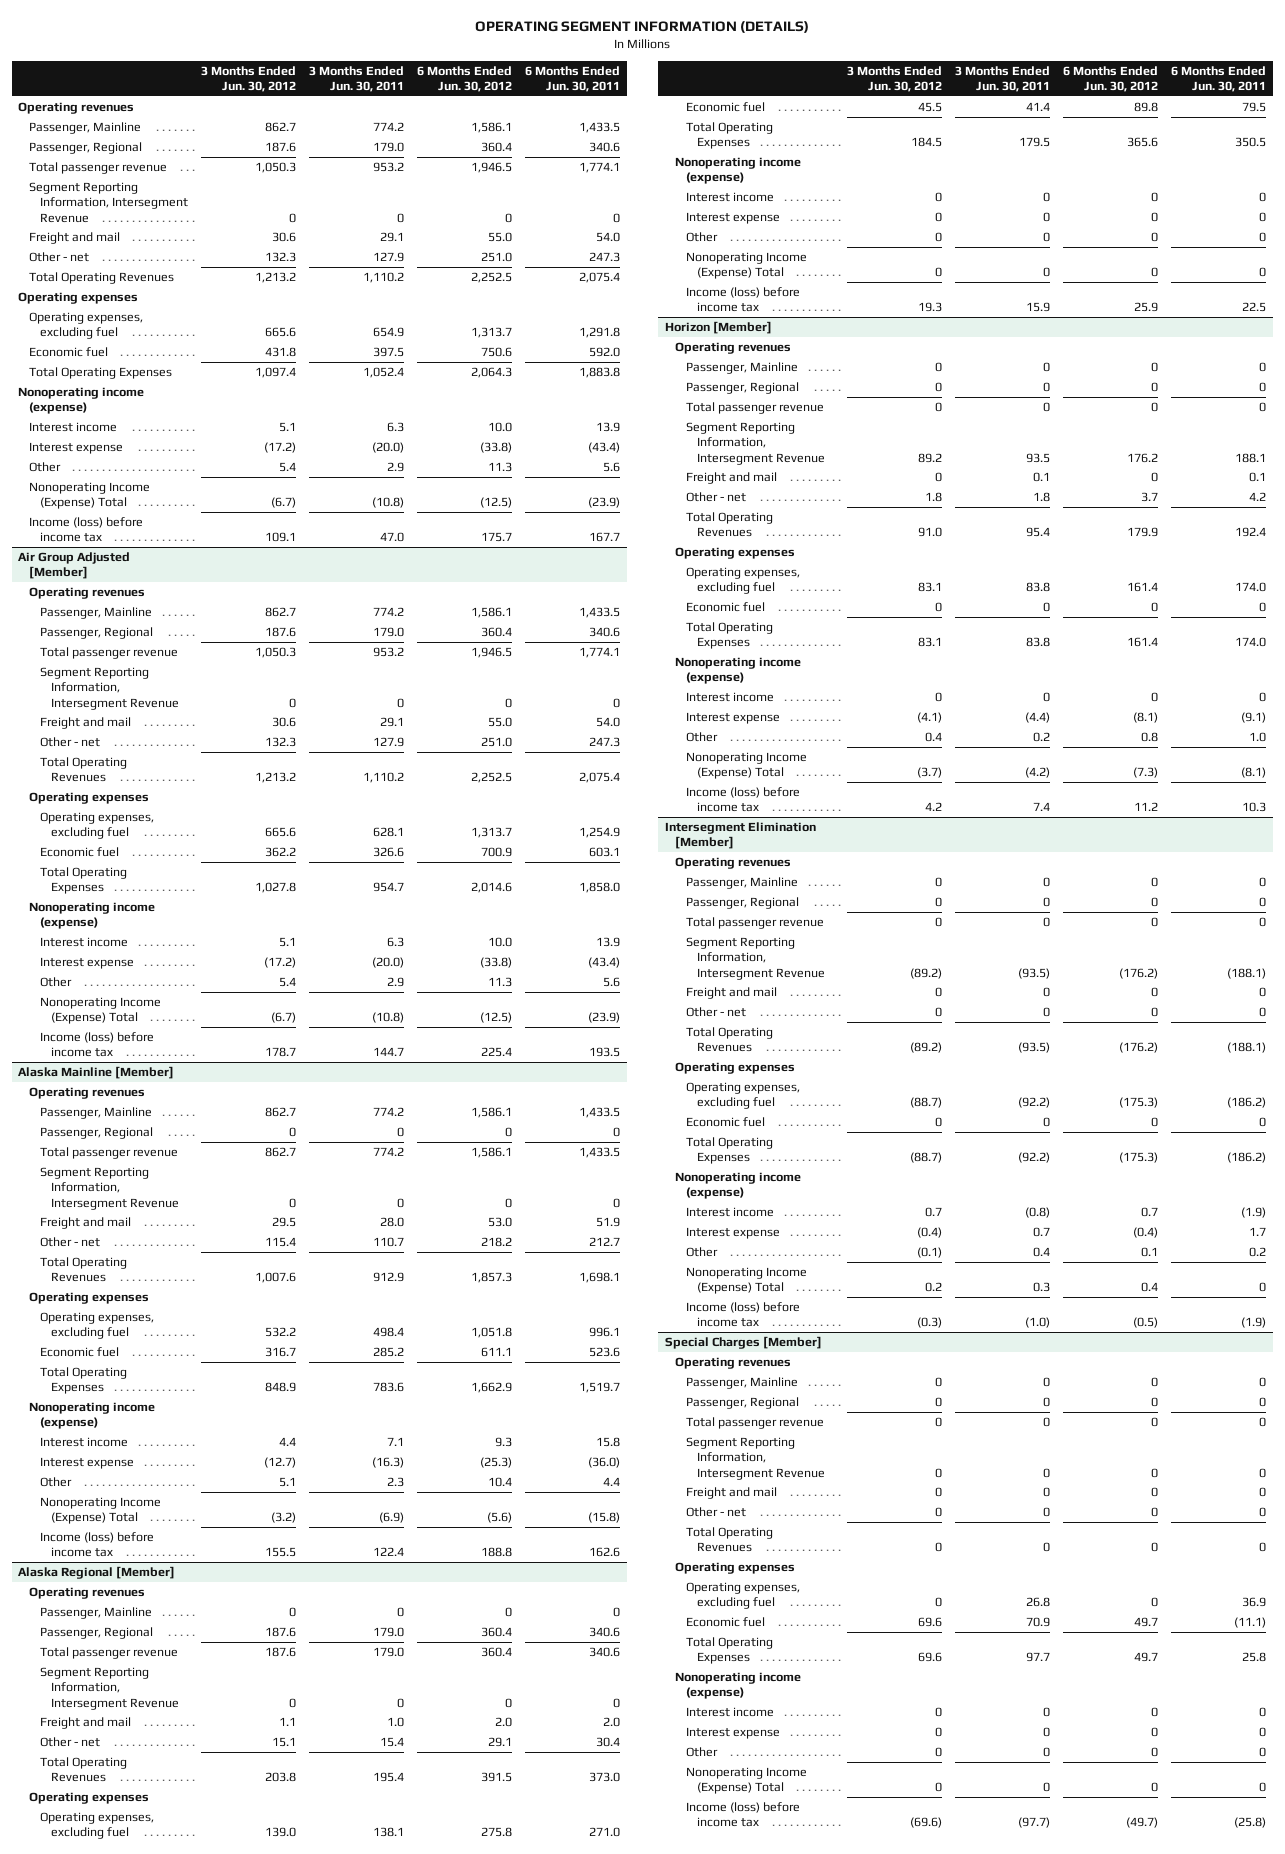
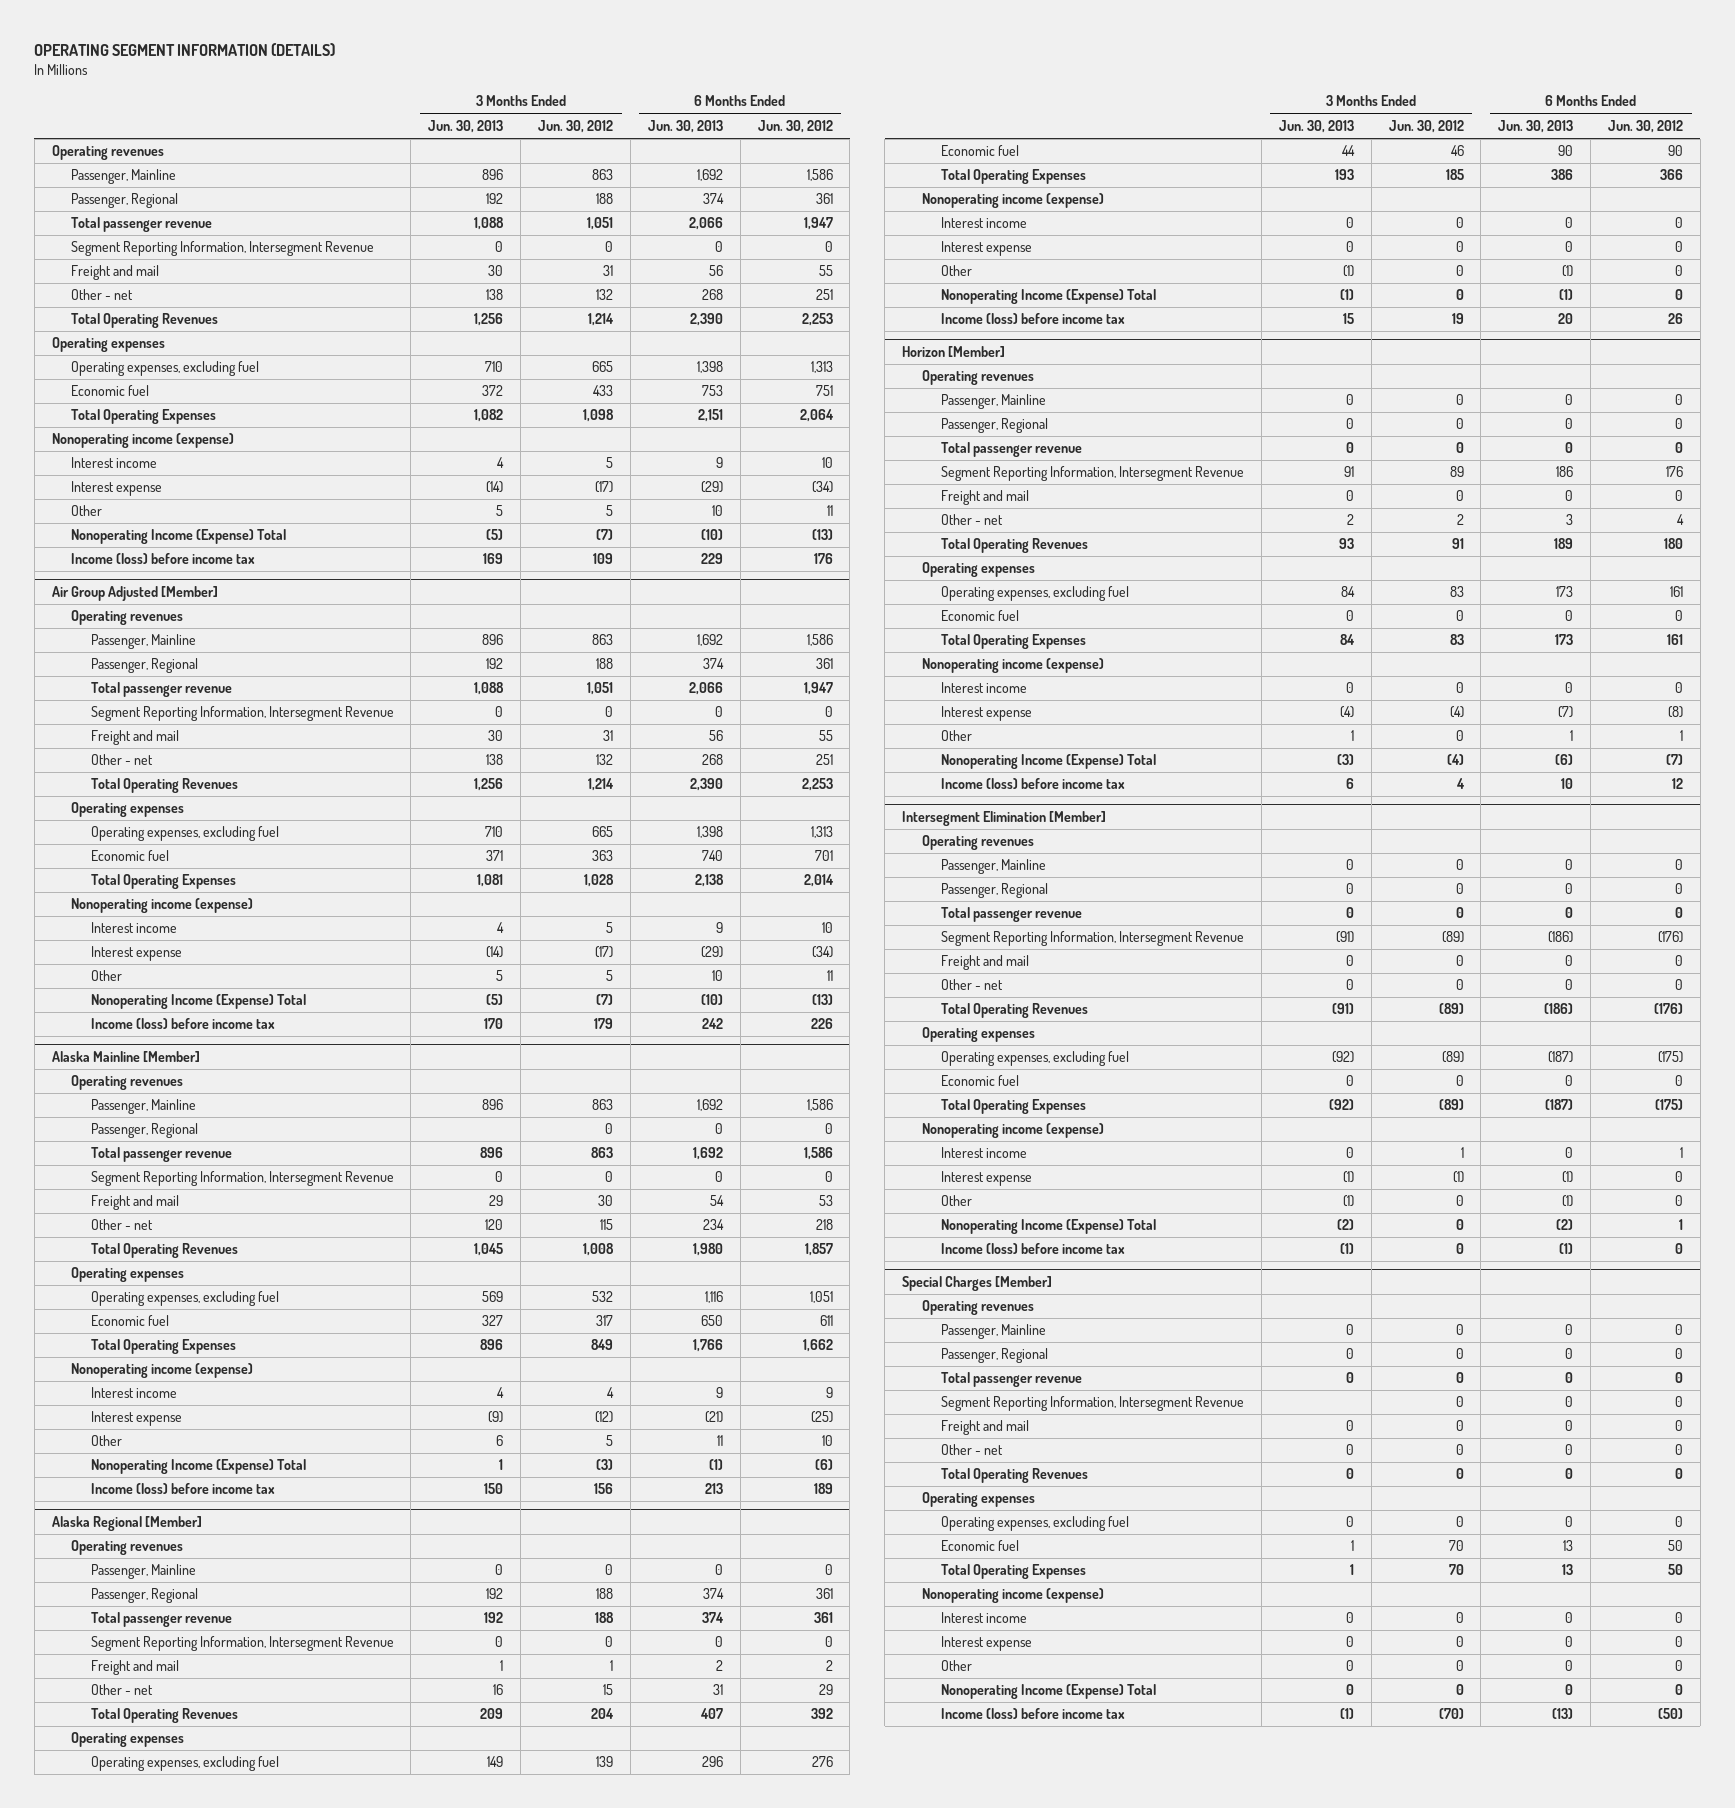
- | 3 Months Ended Jun. 30, 2012 | 3 Months Ended Jun. 30, 2011 | 6 Months Ended Jun. 30, 2012 | 6 Months Ended Jun. 30, 2011
+ | 3 Months Ended Jun. 30, 2013 | 3 Months Ended Jun. 30, 2012 | 6 Months Ended Jun. 30, 2013 | 6 Months Ended Jun. 30, 2012
- Passenger, Mainline | 862.7 | 774.2 | 1,586.1 | 1,433.5
- Passenger, Regional | 187.6 | 179.0 | 360.4 | 340.6
- Total passenger revenue | 1,050.3 | 953.2 | 1,946.5 | 1,774.1
+ Passenger, Mainline | 896 | 863 | 1,692 | 1,586
+ Passenger, Regional | 192 | 188 | 374 | 361
+ Total passenger revenue | 1,088 | 1,051 | 2,066 | 1,947
- Freight and mail | 30.6 | 29.1 | 55.0 | 54.0
- Other - net | 132.3 | 127.9 | 251.0 | 247.3
- Total Operating Revenues | 1,213.2 | 1,110.2 | 2,252.5 | 2,075.4
+ Freight and mail | 30 | 31 | 56 | 55
+ Other - net | 138 | 132 | 268 | 251
+ Total Operating Revenues | 1,256 | 1,214 | 2,390 | 2,253
- Operating expenses, excluding fuel | 665.6 | 654.9 | 1,313.7 | 1,291.8
- Economic fuel | 431.8 | 397.5 | 750.6 | 592.0
- Total Operating Expenses | 1,097.4 | 1,052.4 | 2,064.3 | 1,883.8
+ Operating expenses, excluding fuel | 710 | 665 | 1,398 | 1,313
+ Economic fuel | 372 | 433 | 753 | 751
+ Total Operating Expenses | 1,082 | 1,098 | 2,151 | 2,064
- Interest income | 5.1 | 6.3 | 10.0 | 13.9
- Interest expense | (17.2) | (20.0) | (33.8) | (43.4)
- Other | 5.4 | 2.9 | 11.3 | 5.6
- Nonoperating Income (Expense) Total | (6.7) | (10.8) | (12.5) | (23.9)
- Income (loss) before income tax | 109.1 | 47.0 | 175.7 | 167.7
+ Interest income | 4 | 5 | 9 | 10
+ Interest expense | (14) | (17) | (29) | (34)
+ Other | 5 | 5 | 10 | 11
+ Nonoperating Income (Expense) Total | (5) | (7) | (10) | (13)
+ Income (loss) before income tax | 169 | 109 | 229 | 176
@ Air Group Adjusted [Member]
- Passenger, Mainline | 862.7 | 774.2 | 1,586.1 | 1,433.5
- Passenger, Regional | 187.6 | 179.0 | 360.4 | 340.6
- Total passenger revenue | 1,050.3 | 953.2 | 1,946.5 | 1,774.1
+ Passenger, Mainline | 896 | 863 | 1,692 | 1,586
+ Passenger, Regional | 192 | 188 | 374 | 361
+ Total passenger revenue | 1,088 | 1,051 | 2,066 | 1,947
- Freight and mail | 30.6 | 29.1 | 55.0 | 54.0
- Other - net | 132.3 | 127.9 | 251.0 | 247.3
- Total Operating Revenues | 1,213.2 | 1,110.2 | 2,252.5 | 2,075.4
+ Freight and mail | 30 | 31 | 56 | 55
+ Other - net | 138 | 132 | 268 | 251
+ Total Operating Revenues | 1,256 | 1,214 | 2,390 | 2,253
- Operating expenses, excluding fuel | 665.6 | 628.1 | 1,313.7 | 1,254.9
- Economic fuel | 362.2 | 326.6 | 700.9 | 603.1
- Total Operating Expenses | 1,027.8 | 954.7 | 2,014.6 | 1,858.0
+ Operating expenses, excluding fuel | 710 | 665 | 1,398 | 1,313
+ Economic fuel | 371 | 363 | 740 | 701
+ Total Operating Expenses | 1,081 | 1,028 | 2,138 | 2,014
- Interest income | 5.1 | 6.3 | 10.0 | 13.9
- Interest expense | (17.2) | (20.0) | (33.8) | (43.4)
- Other | 5.4 | 2.9 | 11.3 | 5.6
- Nonoperating Income (Expense) Total | (6.7) | (10.8) | (12.5) | (23.9)
- Income (loss) before income tax | 178.7 | 144.7 | 225.4 | 193.5
+ Interest income | 4 | 5 | 9 | 10
+ Interest expense | (14) | (17) | (29) | (34)
+ Other | 5 | 5 | 10 | 11
+ Nonoperating Income (Expense) Total | (5) | (7) | (10) | (13)
+ Income (loss) before income tax | 170 | 179 | 242 | 226
@ Alaska Mainline [Member]
- Passenger, Mainline | 862.7 | 774.2 | 1,586.1 | 1,433.5
+ Passenger, Mainline | 896 | 863 | 1,692 | 1,586
- Total passenger revenue | 862.7 | 774.2 | 1,586.1 | 1,433.5
+ Total passenger revenue | 896 | 863 | 1,692 | 1,586
- Freight and mail | 29.5 | 28.0 | 53.0 | 51.9
- Other - net | 115.4 | 110.7 | 218.2 | 212.7
- Total Operating Revenues | 1,007.6 | 912.9 | 1,857.3 | 1,698.1
+ Freight and mail | 29 | 30 | 54 | 53
+ Other - net | 120 | 115 | 234 | 218
+ Total Operating Revenues | 1,045 | 1,008 | 1,980 | 1,857
- Operating expenses, excluding fuel | 532.2 | 498.4 | 1,051.8 | 996.1
- Economic fuel | 316.7 | 285.2 | 611.1 | 523.6
- Total Operating Expenses | 848.9 | 783.6 | 1,662.9 | 1,519.7
+ Operating expenses, excluding fuel | 569 | 532 | 1,116 | 1,051
+ Economic fuel | 327 | 317 | 650 | 611
+ Total Operating Expenses | 896 | 849 | 1,766 | 1,662
- Interest income | 4.4 | 7.1 | 9.3 | 15.8
- Interest expense | (12.7) | (16.3) | (25.3) | (36.0)
- Other | 5.1 | 2.3 | 10.4 | 4.4
- Nonoperating Income (Expense) Total | (3.2) | (6.9) | (5.6) | (15.8)
- Income (loss) before income tax | 155.5 | 122.4 | 188.8 | 162.6
+ Interest income | 4 | 4 | 9 | 9
+ Interest expense | (9) | (12) | (21) | (25)
+ Other | 6 | 5 | 11 | 10
+ Nonoperating Income (Expense) Total | 1 | (3) | (1) | (6)
+ Income (loss) before income tax | 150 | 156 | 213 | 189
@ Alaska Regional [Member]
- Passenger, Regional | 187.6 | 179.0 | 360.4 | 340.6
- Total passenger revenue | 187.6 | 179.0 | 360.4 | 340.6
+ Passenger, Regional | 192 | 188 | 374 | 361
+ Total passenger revenue | 192 | 188 | 374 | 361
- Freight and mail | 1.1 | 1.0 | 2.0 | 2.0
- Other - net | 15.1 | 15.4 | 29.1 | 30.4
- Total Operating Revenues | 203.8 | 195.4 | 391.5 | 373.0
+ Freight and mail | 1 | 1 | 2 | 2
+ Other - net | 16 | 15 | 31 | 29
+ Total Operating Revenues | 209 | 204 | 407 | 392
- Operating expenses, excluding fuel | 139.0 | 138.1 | 275.8 | 271.0
- Economic fuel | 45.5 | 41.4 | 89.8 | 79.5
- Total Operating Expenses | 184.5 | 179.5 | 365.6 | 350.5
+ Operating expenses, excluding fuel | 149 | 139 | 296 | 276
+ Economic fuel | 44 | 46 | 90 | 90
+ Total Operating Expenses | 193 | 185 | 386 | 366
- Income (loss) before income tax | 19.3 | 15.9 | 25.9 | 22.5
+ Income (loss) before income tax | 15 | 19 | 20 | 26
@ Horizon [Member]
- Segment Reporting Information, Intersegment Revenue | 89.2 | 93.5 | 176.2 | 188.1
+ Segment Reporting Information, Intersegment Revenue | 91 | 89 | 186 | 176
- Other - net | 1.8 | 1.8 | 3.7 | 4.2
- Total Operating Revenues | 91.0 | 95.4 | 179.9 | 192.4
+ Other - net | 2 | 2 | 3 | 4
+ Total Operating Revenues | 93 | 91 | 189 | 180
- Operating expenses, excluding fuel | 83.1 | 83.8 | 161.4 | 174.0
+ Operating expenses, excluding fuel | 84 | 83 | 173 | 161
- Total Operating Expenses | 83.1 | 83.8 | 161.4 | 174.0
+ Total Operating Expenses | 84 | 83 | 173 | 161
- Interest expense | (4.1) | (4.4) | (8.1) | (9.1)
- Other | 0.4 | 0.2 | 0.8 | 1.0
- Nonoperating Income (Expense) Total | (3.7) | (4.2) | (7.3) | (8.1)
- Income (loss) before income tax | 4.2 | 7.4 | 11.2 | 10.3
+ Interest expense | (4) | (4) | (7) | (8)
+ Other | 1 | 0 | 1 | 1
+ Nonoperating Income (Expense) Total | (3) | (4) | (6) | (7)
+ Income (loss) before income tax | 6 | 4 | 10 | 12
@ Intersegment Elimination [Member]
- Segment Reporting Information, Intersegment Revenue | (89.2) | (93.5) | (176.2) | (188.1)
+ Segment Reporting Information, Intersegment Revenue | (91) | (89) | (186) | (176)
- Total Operating Revenues | (89.2) | (93.5) | (176.2) | (188.1)
+ Total Operating Revenues | (91) | (89) | (186) | (176)
- Operating expenses, excluding fuel | (88.7) | (92.2) | (175.3) | (186.2)
+ Operating expenses, excluding fuel | (92) | (89) | (187) | (175)
- Total Operating Expenses | (88.7) | (92.2) | (175.3) | (186.2)
+ Total Operating Expenses | (92) | (89) | (187) | (175)
- Interest income | 0.7 | (0.8) | 0.7 | (1.9)
- Interest expense | (0.4) | 0.7 | (0.4) | 1.7
- Other | (0.1) | 0.4 | 0.1 | 0.2
- Nonoperating Income (Expense) Total | 0.2 | 0.3 | 0.4 | 0
- Income (loss) before income tax | (0.3) | (1.0) | (0.5) | (1.9)
+ Interest income | 0 | 1 | 0 | 1
+ Interest expense | (1) | (1) | (1) | 0
+ Other | (1) | 0 | (1) | 0
+ Nonoperating Income (Expense) Total | (2) | 0 | (2) | 1
+ Income (loss) before income tax | (1) | 0 | (1) | 0
@ Special Charges [Member]
- Economic fuel | 69.6 | 70.9 | 49.7 | (11.1)
- Total Operating Expenses | 69.6 | 97.7 | 49.7 | 25.8
+ Economic fuel | 1 | 70 | 13 | 50
+ Total Operating Expenses | 1 | 70 | 13 | 50
- Income (loss) before income tax | (69.6) | (97.7) | (49.7) | (25.8)
+ Income (loss) before income tax | (1) | (70) | (13) | (50)

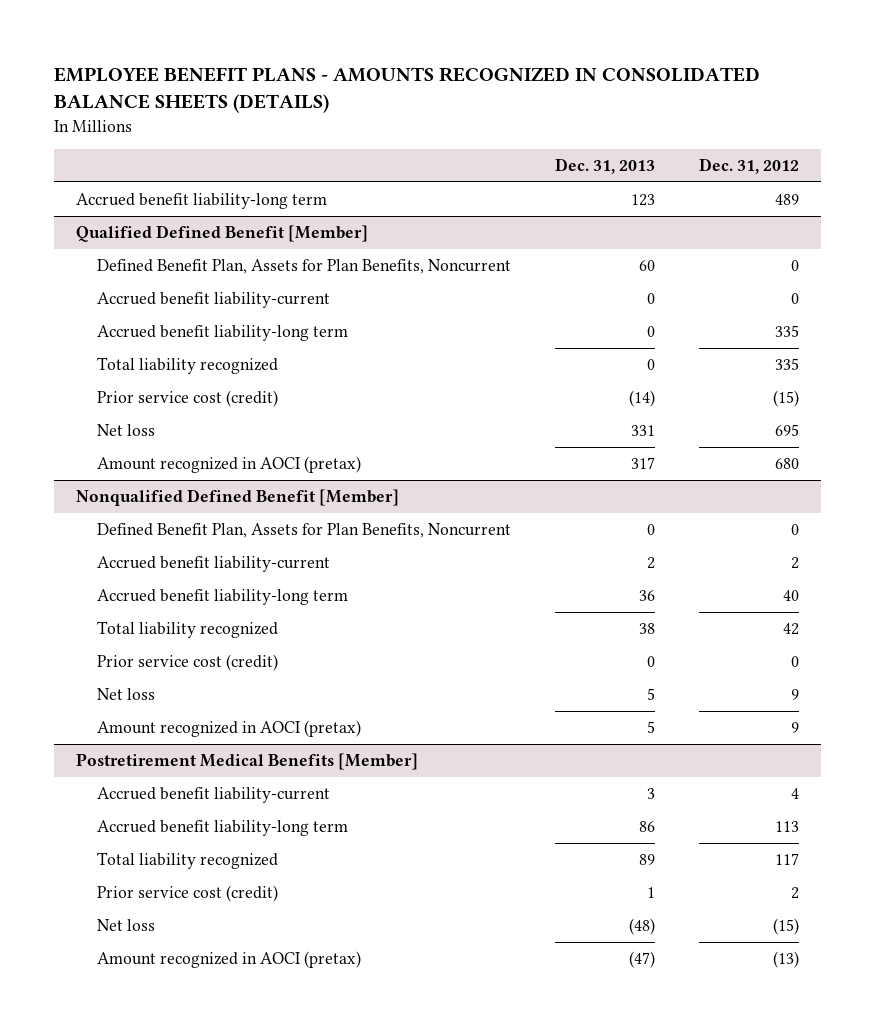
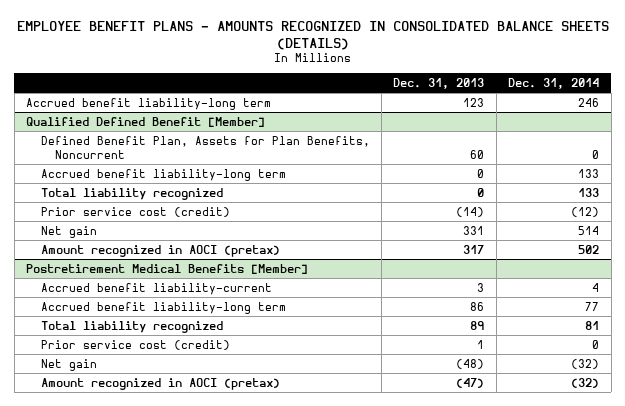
- | Dec. 31, 2013 | Dec. 31, 2012
+ | Dec. 31, 2013 | Dec. 31, 2014
@ Qualified Defined Benefit [Member]
- Accrued benefit liability-current | 0 | 0
- Net loss | 331 | 695
+ Net gain | 331 | 514
- Nonqualified Defined Benefit [Member]
- Defined Benefit Plan, Assets for Plan Benefits, Noncurrent | 0 | 0
- Accrued benefit liability-current | 2 | 2
- Accrued benefit liability-long term | 36 | 40
- Total liability recognized | 38 | 42
- Prior service cost (credit) | 0 | 0
- Net loss | 5 | 9
- Amount recognized in AOCI (pretax) | 5 | 9
@ Postretirement Medical Benefits [Member]
- Net loss | (48) | (15)
+ Net gain | (48) | (32)

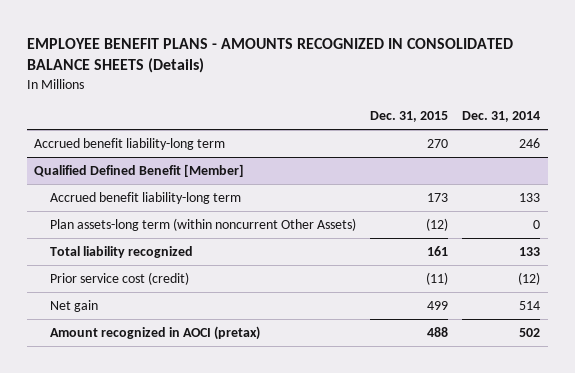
- EMPLOYEE BENEFIT PLANS - AMOUNTS RECOGNIZED IN CONSOLIDATED BALANCE SHEETS (DETAILS)
+ EMPLOYEE BENEFIT PLANS - AMOUNTS RECOGNIZED IN CONSOLIDATED BALANCE SHEETS (Details)
- | Dec. 31, 2013 | Dec. 31, 2014
+ | Dec. 31, 2015 | Dec. 31, 2014
@ Qualified Defined Benefit [Member]
- Defined Benefit Plan, Assets for Plan Benefits, Noncurrent | 60 | 0
+ Plan assets-long term (within noncurrent Other Assets) | (12) | 0
- Postretirement Medical Benefits [Member]
- Accrued benefit liability-current | 3 | 4
- Accrued benefit liability-long term | 86 | 77
- Total liability recognized | 89 | 81
- Prior service cost (credit) | 1 | 0
- Net gain | (48) | (32)
- Amount recognized in AOCI (pretax) | (47) | (32)

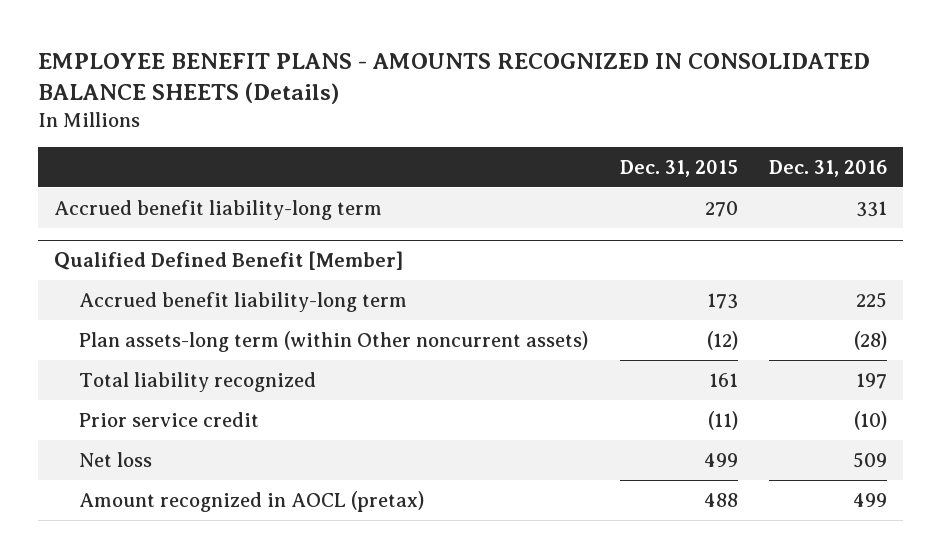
- | Dec. 31, 2015 | Dec. 31, 2014
+ | Dec. 31, 2015 | Dec. 31, 2016
@ Qualified Defined Benefit [Member]
- Plan assets-long term (within noncurrent Other Assets) | (12) | 0
+ Plan assets-long term (within Other noncurrent assets) | (12) | (28)
- Prior service cost (credit) | (11) | (12)
- Net gain | 499 | 514
- Amount recognized in AOCI (pretax) | 488 | 502
+ Prior service credit | (11) | (10)
+ Net loss | 499 | 509
+ Amount recognized in AOCL (pretax) | 488 | 499

